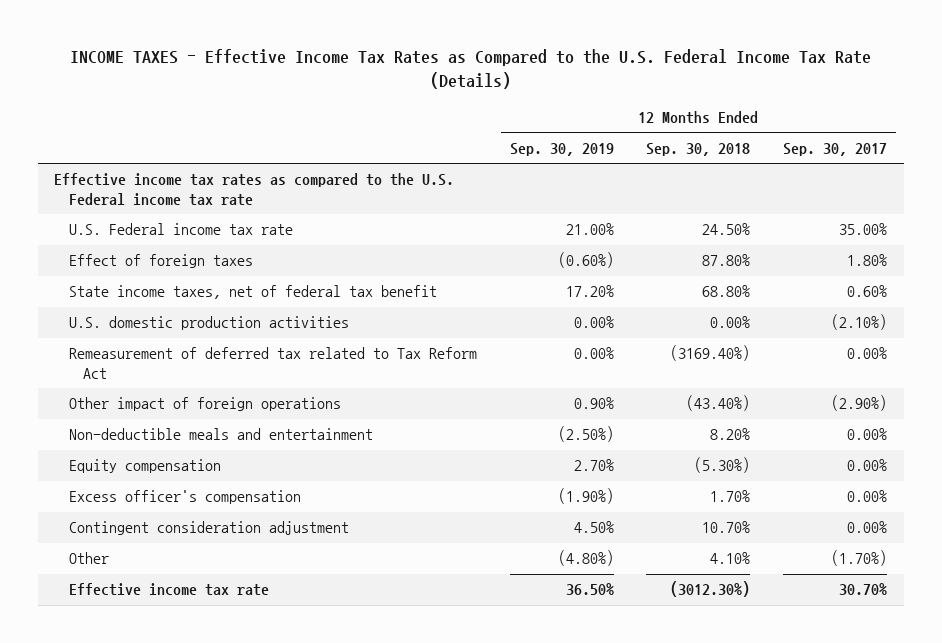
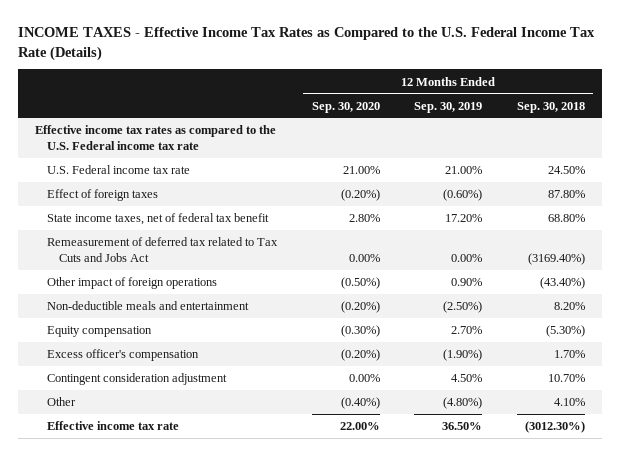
- | 12 Months Ended Sep. 30, 2019 | 12 Months Ended Sep. 30, 2018 | 12 Months Ended Sep. 30, 2017
+ | 12 Months Ended Sep. 30, 2020 | 12 Months Ended Sep. 30, 2019 | 12 Months Ended Sep. 30, 2018
- U.S. domestic production activities | 0.00% | 0.00% | (2.10%)
- Remeasurement of deferred tax related to Tax Reform Act | 0.00% | (3169.40%) | 0.00%
+ Remeasurement of deferred tax related to Tax Cuts and Jobs Act | 0.00% | 0.00% | (3169.40%)

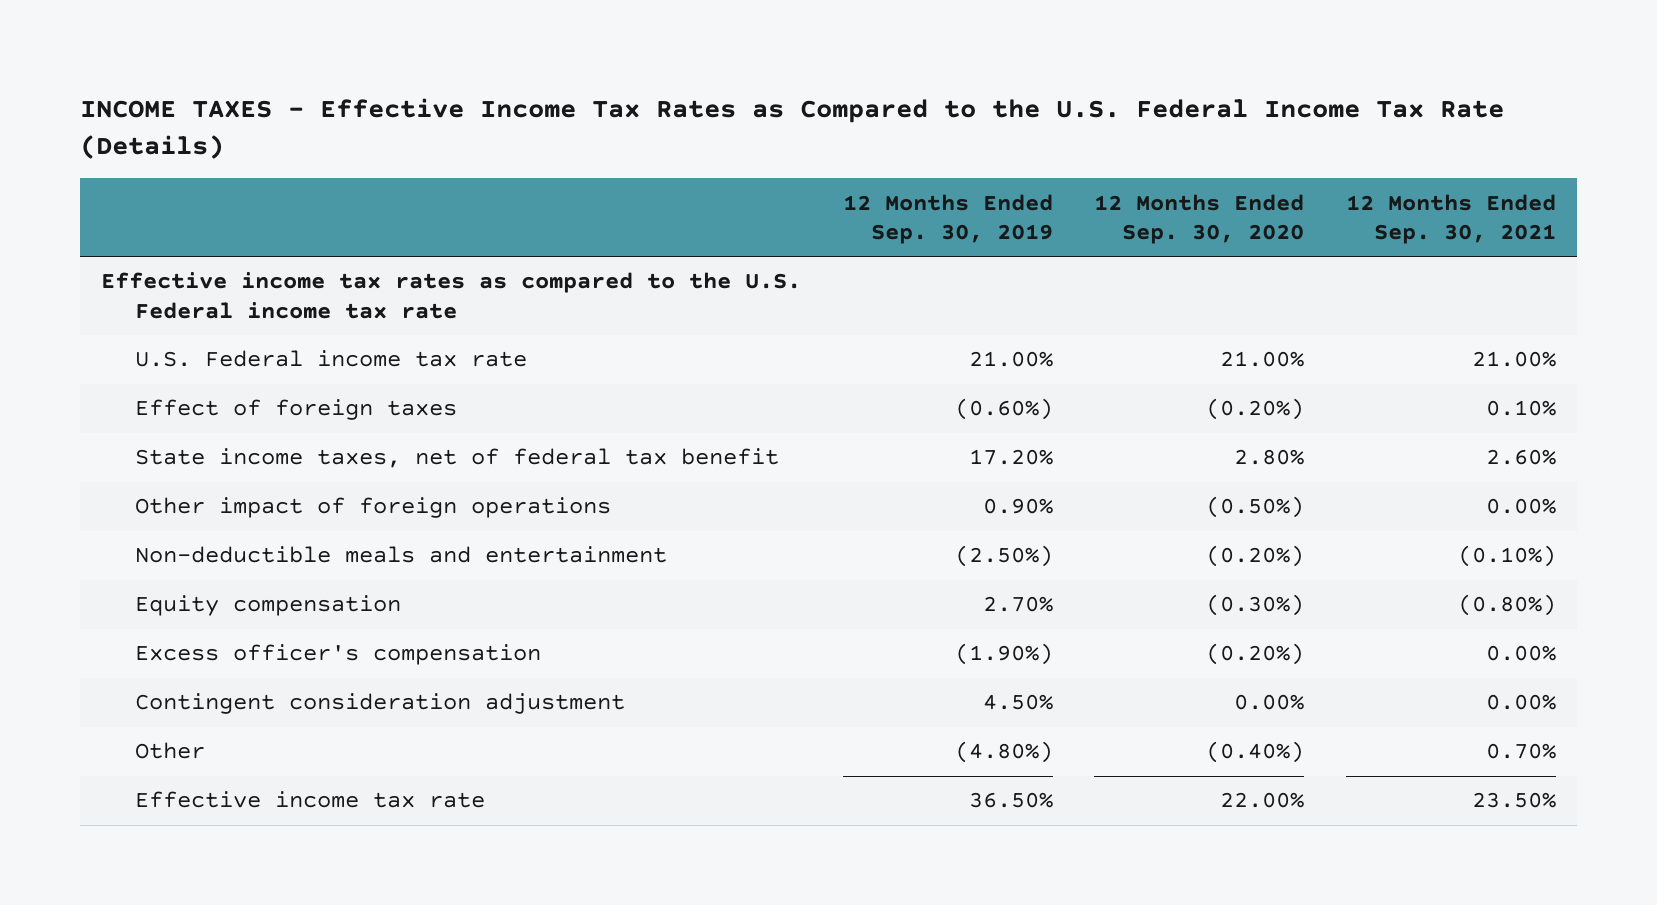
- | 12 Months Ended Sep. 30, 2020 | 12 Months Ended Sep. 30, 2019 | 12 Months Ended Sep. 30, 2018
+ | 12 Months Ended Sep. 30, 2019 | 12 Months Ended Sep. 30, 2020 | 12 Months Ended Sep. 30, 2021
- Remeasurement of deferred tax related to Tax Cuts and Jobs Act | 0.00% | 0.00% | (3169.40%)

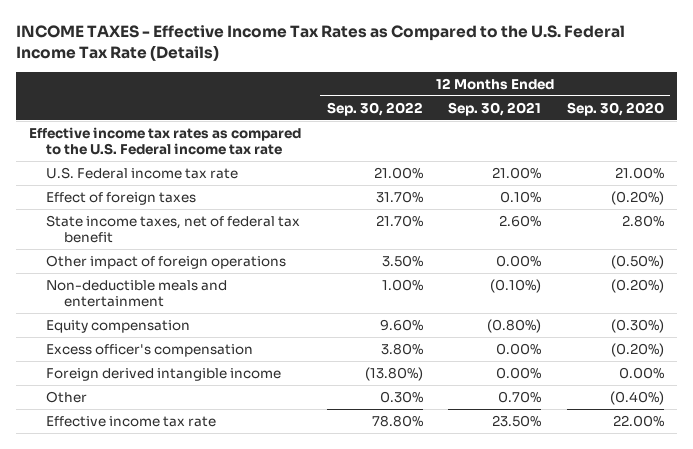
- | 12 Months Ended Sep. 30, 2019 | 12 Months Ended Sep. 30, 2020 | 12 Months Ended Sep. 30, 2021
+ | 12 Months Ended Sep. 30, 2022 | 12 Months Ended Sep. 30, 2021 | 12 Months Ended Sep. 30, 2020
- Contingent consideration adjustment | 4.50% | 0.00% | 0.00%
+ Foreign derived intangible income | (13.80%) | 0.00% | 0.00%

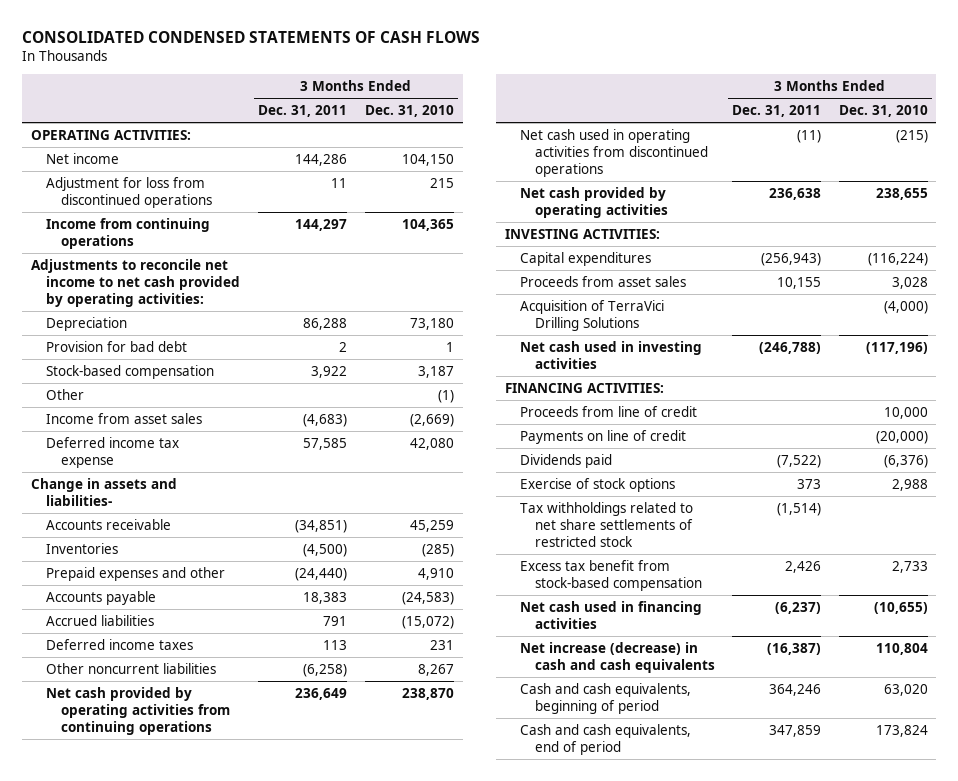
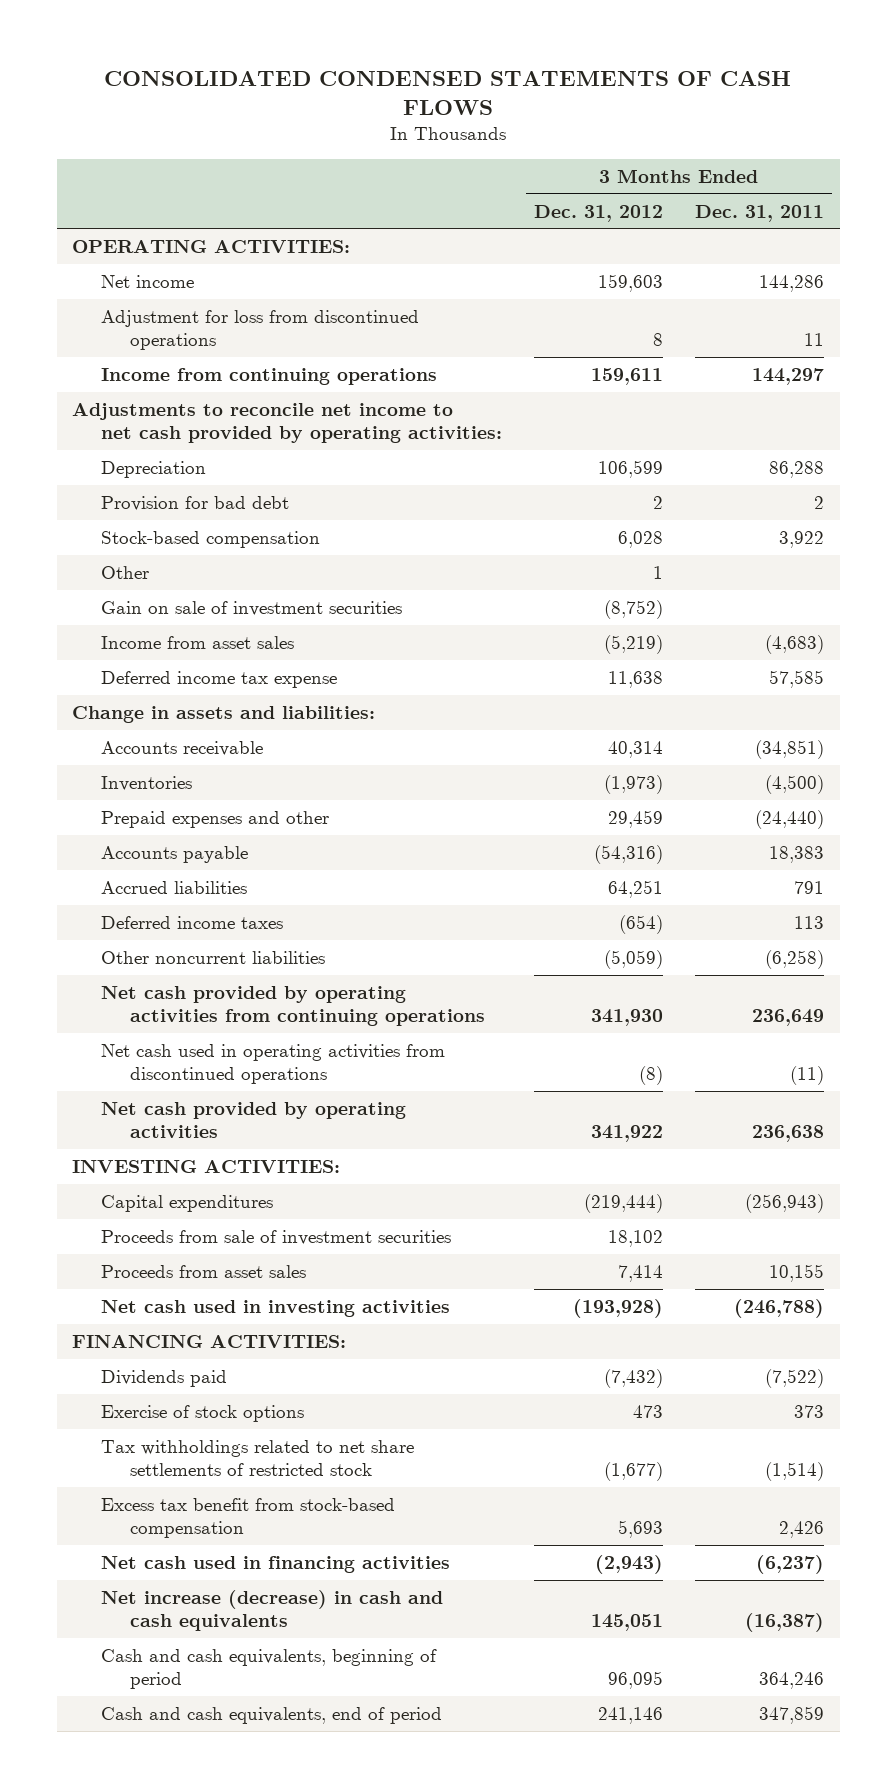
- | 3 Months Ended Dec. 31, 2011 | 3 Months Ended Dec. 31, 2010
+ | 3 Months Ended Dec. 31, 2012 | 3 Months Ended Dec. 31, 2011
+ Gain on sale of investment securities | (8,752) |
- Change in assets and liabilities-
+ Change in assets and liabilities:
+ Proceeds from sale of investment securities | 18,102 |
- Acquisition of TerraVici Drilling Solutions | | (4,000)
- Proceeds from line of credit | | 10,000
- Payments on line of credit | | (20,000)

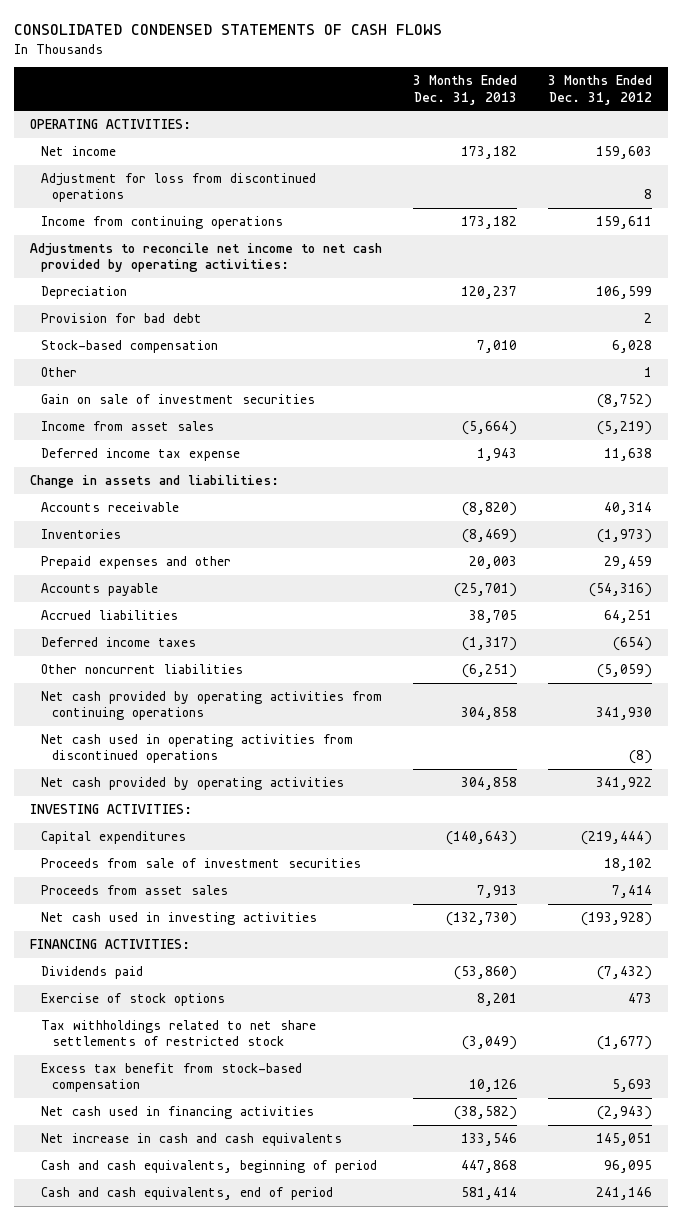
- | 3 Months Ended Dec. 31, 2012 | 3 Months Ended Dec. 31, 2011
+ | 3 Months Ended Dec. 31, 2013 | 3 Months Ended Dec. 31, 2012
- Net increase (decrease) in cash and cash equivalents | 145,051 | (16,387)
+ Net increase in cash and cash equivalents | 133,546 | 145,051

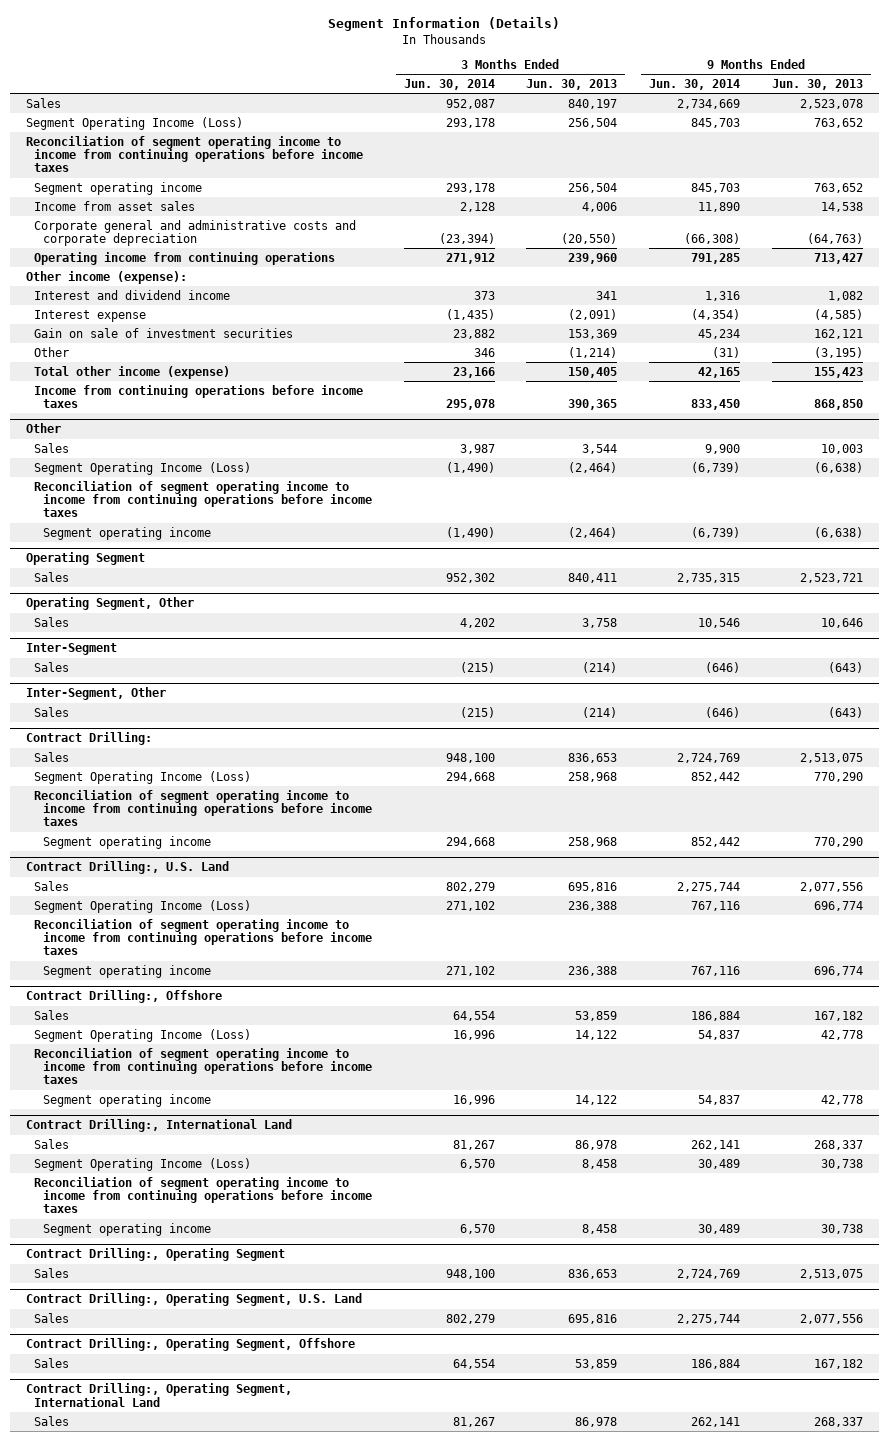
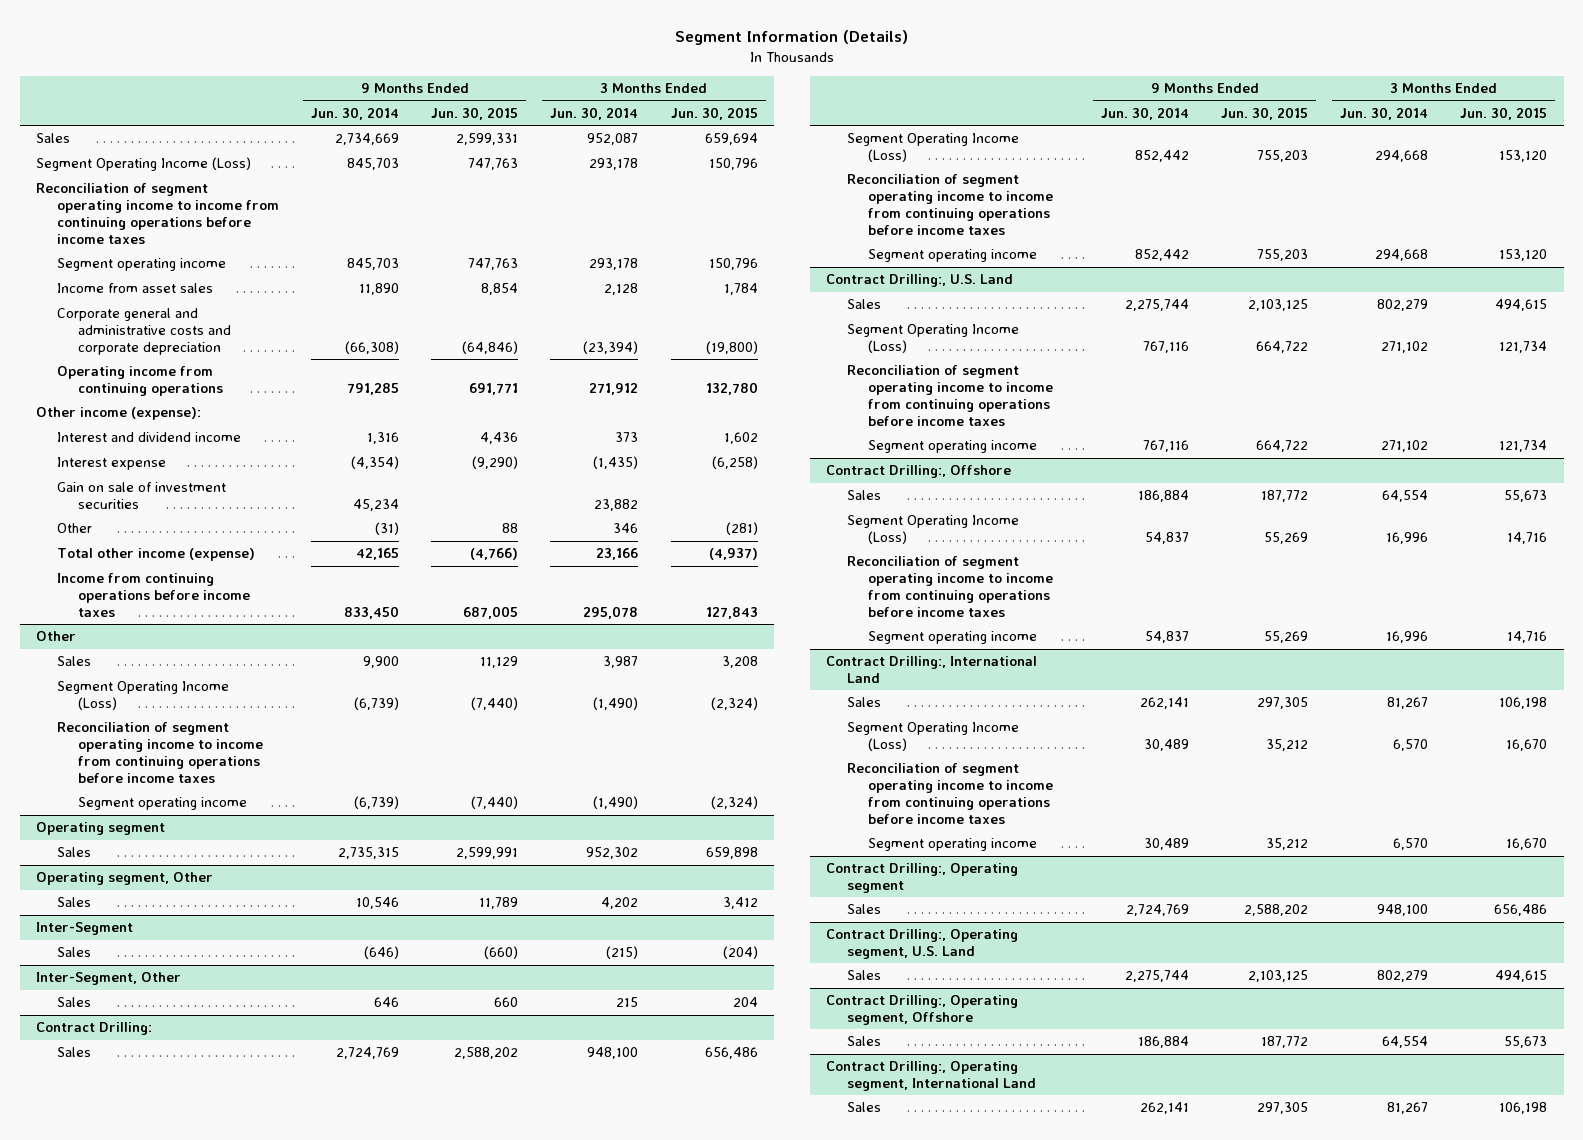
- | 3 Months Ended Jun. 30, 2014 | 3 Months Ended Jun. 30, 2013 | 9 Months Ended Jun. 30, 2014 | 9 Months Ended Jun. 30, 2013
+ | 9 Months Ended Jun. 30, 2014 | 9 Months Ended Jun. 30, 2015 | 3 Months Ended Jun. 30, 2014 | 3 Months Ended Jun. 30, 2015
- Operating Segment
+ Operating segment
- Operating Segment, Other
+ Operating segment, Other
@ Inter-Segment, Other
- Sales | (215) | (214) | (646) | (643)
+ Sales | 646 | 660 | 215 | 204
- Contract Drilling:, Operating Segment
+ Contract Drilling:, Operating segment
- Contract Drilling:, Operating Segment, U.S. Land
+ Contract Drilling:, Operating segment, U.S. Land
- Contract Drilling:, Operating Segment, Offshore
+ Contract Drilling:, Operating segment, Offshore
- Contract Drilling:, Operating Segment, International Land
+ Contract Drilling:, Operating segment, International Land

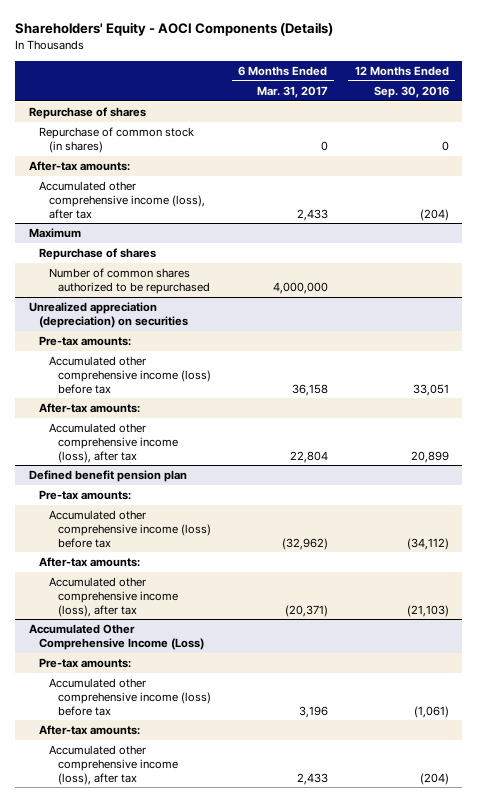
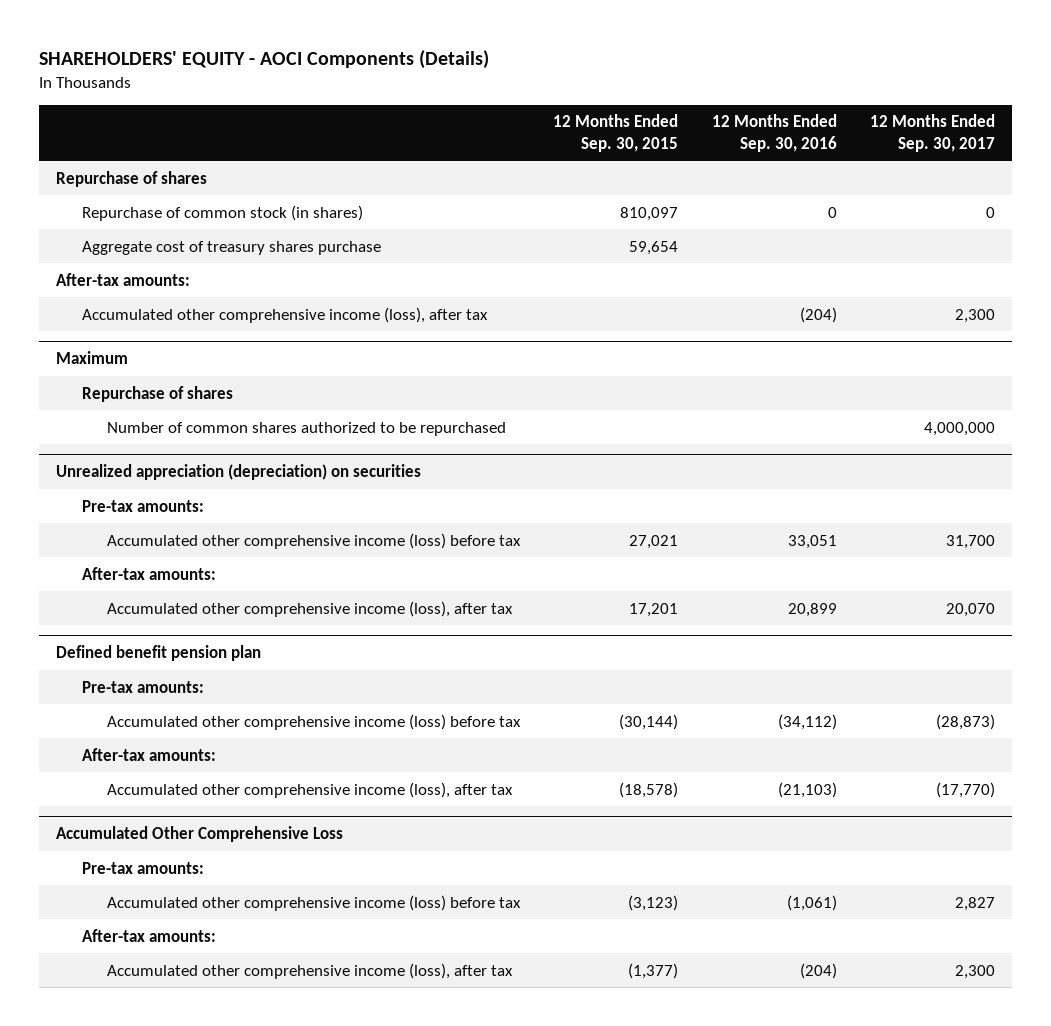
- Shareholders' Equity - AOCI Components (Details)
+ SHAREHOLDERS' EQUITY - AOCI Components (Details)
- | 6 Months Ended Mar. 31, 2017 | 12 Months Ended Sep. 30, 2016
+ | 12 Months Ended Sep. 30, 2015 | 12 Months Ended Sep. 30, 2016 | 12 Months Ended Sep. 30, 2017
+ Aggregate cost of treasury shares purchase | 59,654 | |
- Accumulated Other Comprehensive Income (Loss)
+ Accumulated Other Comprehensive Loss

